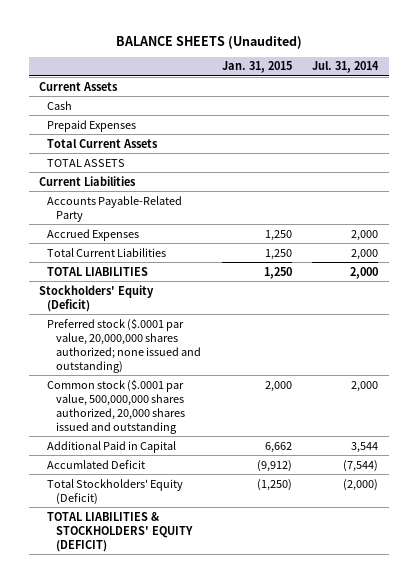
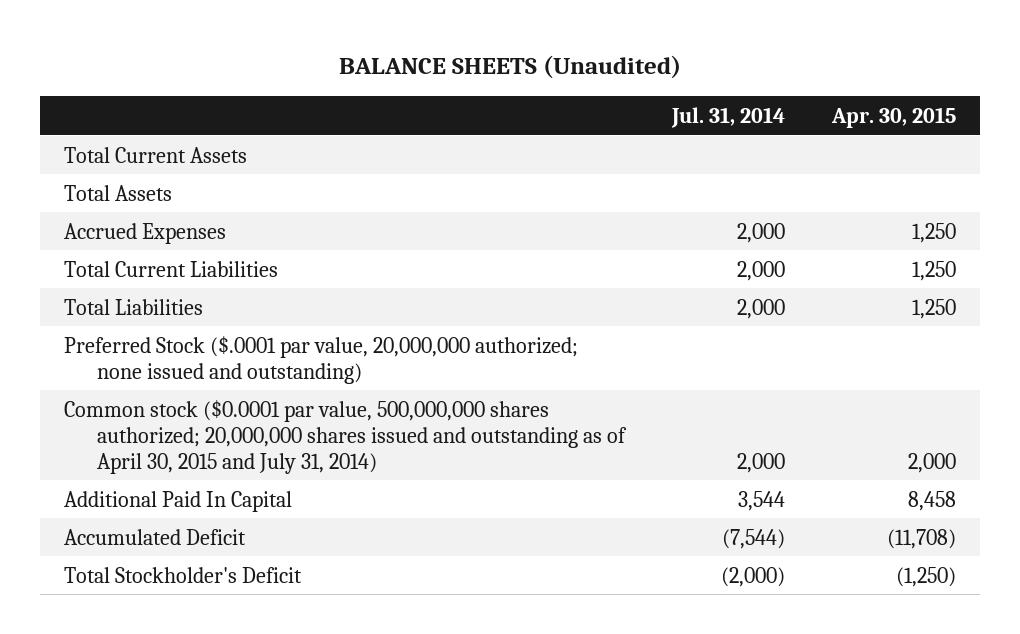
- | Jan. 31, 2015 | Jul. 31, 2014
+ | Jul. 31, 2014 | Apr. 30, 2015
- Current Assets
- Cash
- Prepaid Expenses
- TOTAL ASSETS
- Current Liabilities
- Accounts Payable-Related Party
+ Total Assets
- TOTAL LIABILITIES | 1,250 | 2,000
- Stockholders' Equity (Deficit)
- Preferred stock ($.0001 par value, 20,000,000 shares authorized; none issued and outstanding)
- Common stock ($.0001 par value, 500,000,000 shares authorized, 20,000 shares issued and outstanding | 2,000 | 2,000
- Additional Paid in Capital | 6,662 | 3,544
- Accumlated Deficit | (9,912) | (7,544)
- Total Stockholders' Equity (Deficit) | (1,250) | (2,000)
- TOTAL LIABILITIES & STOCKHOLDERS' EQUITY (DEFICIT)
+ Total Liabilities | 2,000 | 1,250
+ Preferred Stock ($.0001 par value, 20,000,000 authorized; none issued and outstanding)
+ Common stock ($0.0001 par value, 500,000,000 shares authorized; 20,000,000 shares issued and outstanding as of April 30, 2015 and July 31, 2014) | 2,000 | 2,000
+ Additional Paid In Capital | 3,544 | 8,458
+ Accumulated Deficit | (7,544) | (11,708)
+ Total Stockholder's Deficit | (2,000) | (1,250)

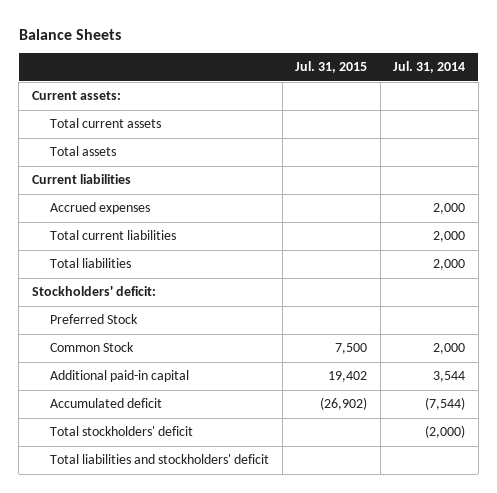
- BALANCE SHEETS (Unaudited)
+ Balance Sheets
- | Jul. 31, 2014 | Apr. 30, 2015
+ | Jul. 31, 2015 | Jul. 31, 2014
- Total Current Assets
- Total Assets
- Accrued Expenses | 2,000 | 1,250
- Total Current Liabilities | 2,000 | 1,250
- Total Liabilities | 2,000 | 1,250
- Preferred Stock ($.0001 par value, 20,000,000 authorized; none issued and outstanding)
- Common stock ($0.0001 par value, 500,000,000 shares authorized; 20,000,000 shares issued and outstanding as of April 30, 2015 and July 31, 2014) | 2,000 | 2,000
- Additional Paid In Capital | 3,544 | 8,458
- Accumulated Deficit | (7,544) | (11,708)
- Total Stockholder's Deficit | (2,000) | (1,250)
+ Current assets:
+ Total current assets
+ Total assets
+ Current liabilities
+ Accrued expenses | | 2,000
+ Total current liabilities | | 2,000
+ Total liabilities | | 2,000
+ Stockholders' deficit:
+ Preferred Stock
+ Common Stock | 7,500 | 2,000
+ Additional paid-in capital | 19,402 | 3,544
+ Accumulated deficit | (26,902) | (7,544)
+ Total stockholders' deficit | | (2,000)
+ Total liabilities and stockholders' deficit

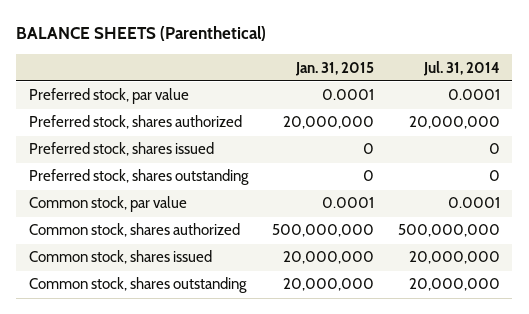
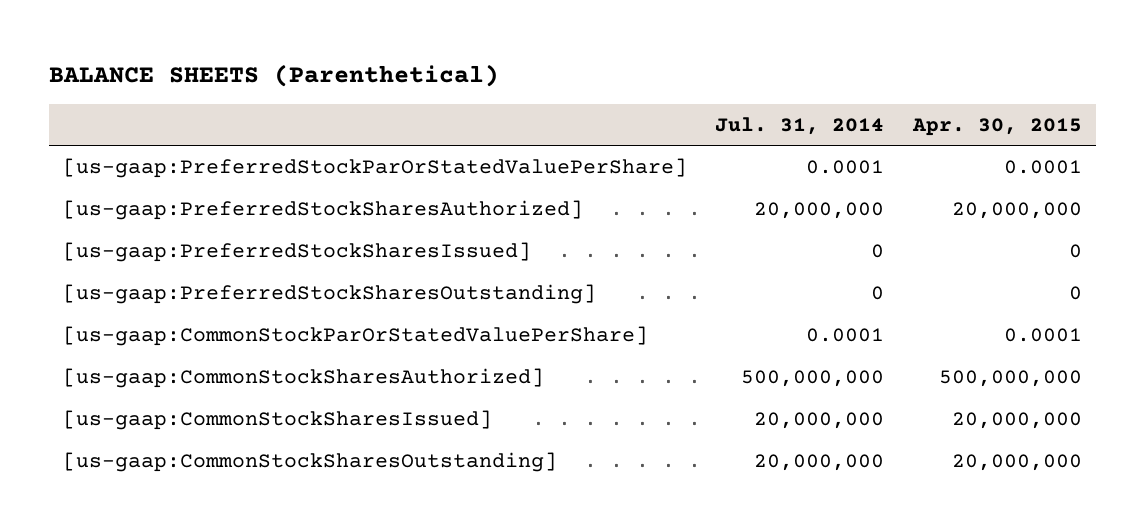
- | Jan. 31, 2015 | Jul. 31, 2014
+ | Jul. 31, 2014 | Apr. 30, 2015
- Preferred stock, par value | 0.0001 | 0.0001
- Preferred stock, shares authorized | 20,000,000 | 20,000,000
- Preferred stock, shares issued | 0 | 0
- Preferred stock, shares outstanding | 0 | 0
- Common stock, par value | 0.0001 | 0.0001
- Common stock, shares authorized | 500,000,000 | 500,000,000
- Common stock, shares issued | 20,000,000 | 20,000,000
- Common stock, shares outstanding | 20,000,000 | 20,000,000
+ [us-gaap:PreferredStockParOrStatedValuePerShare] | 0.0001 | 0.0001
+ [us-gaap:PreferredStockSharesAuthorized] | 20,000,000 | 20,000,000
+ [us-gaap:PreferredStockSharesIssued] | 0 | 0
+ [us-gaap:PreferredStockSharesOutstanding] | 0 | 0
+ [us-gaap:CommonStockParOrStatedValuePerShare] | 0.0001 | 0.0001
+ [us-gaap:CommonStockSharesAuthorized] | 500,000,000 | 500,000,000
+ [us-gaap:CommonStockSharesIssued] | 20,000,000 | 20,000,000
+ [us-gaap:CommonStockSharesOutstanding] | 20,000,000 | 20,000,000

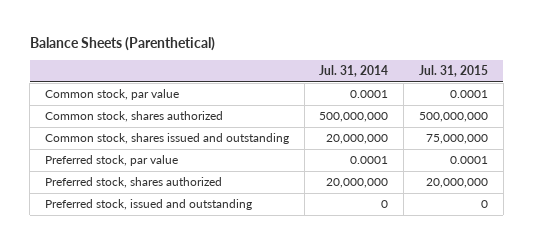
- BALANCE SHEETS (Parenthetical)
+ Balance Sheets (Parenthetical)
- | Jul. 31, 2014 | Apr. 30, 2015
+ | Jul. 31, 2014 | Jul. 31, 2015
- [us-gaap:PreferredStockParOrStatedValuePerShare] | 0.0001 | 0.0001
- [us-gaap:PreferredStockSharesAuthorized] | 20,000,000 | 20,000,000
- [us-gaap:PreferredStockSharesIssued] | 0 | 0
- [us-gaap:PreferredStockSharesOutstanding] | 0 | 0
- [us-gaap:CommonStockParOrStatedValuePerShare] | 0.0001 | 0.0001
- [us-gaap:CommonStockSharesAuthorized] | 500,000,000 | 500,000,000
- [us-gaap:CommonStockSharesIssued] | 20,000,000 | 20,000,000
- [us-gaap:CommonStockSharesOutstanding] | 20,000,000 | 20,000,000
+ Common stock, par value | 0.0001 | 0.0001
+ Common stock, shares authorized | 500,000,000 | 500,000,000
+ Common stock, shares issued and outstanding | 20,000,000 | 75,000,000
+ Preferred stock, par value | 0.0001 | 0.0001
+ Preferred stock, shares authorized | 20,000,000 | 20,000,000
+ Preferred stock, issued and outstanding | 0 | 0

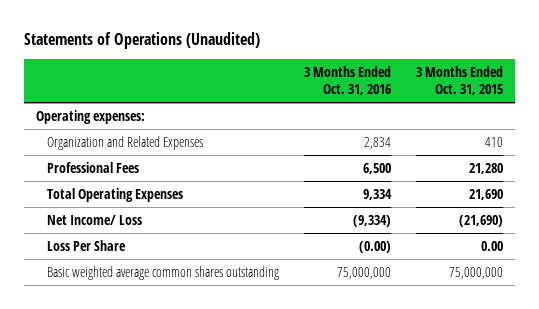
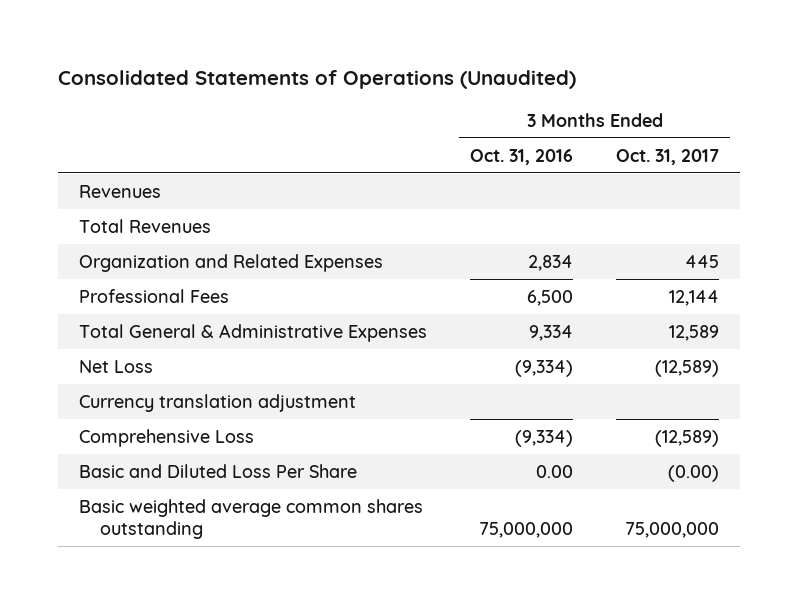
- Statements of Operations (Unaudited)
+ Consolidated Statements of Operations (Unaudited)
- | 3 Months Ended Oct. 31, 2016 | 3 Months Ended Oct. 31, 2015
+ | 3 Months Ended Oct. 31, 2016 | 3 Months Ended Oct. 31, 2017
- Operating expenses:
+ Revenues
+ Total Revenues
- Total Operating Expenses | 9,334 | 21,690
- Net Income/ Loss | (9,334) | (21,690)
- Loss Per Share | (0.00) | 0.00
+ Total General & Administrative Expenses | 9,334 | 12,589
+ Net Loss | (9,334) | (12,589)
+ Currency translation adjustment
+ Comprehensive Loss | (9,334) | (12,589)
+ Basic and Diluted Loss Per Share | 0.00 | (0.00)

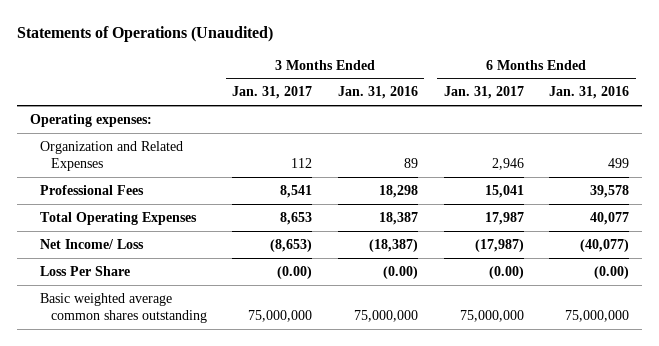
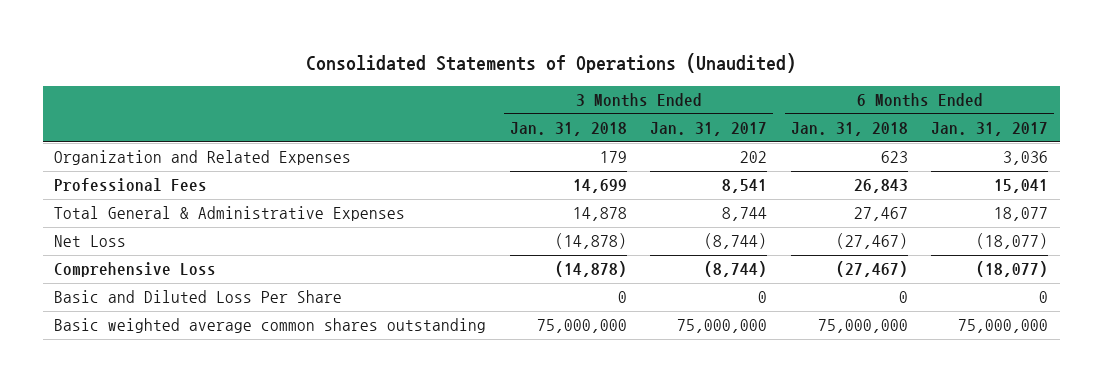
- Statements of Operations (Unaudited)
+ Consolidated Statements of Operations (Unaudited)
- | 3 Months Ended Jan. 31, 2017 | 3 Months Ended Jan. 31, 2016 | 6 Months Ended Jan. 31, 2017 | 6 Months Ended Jan. 31, 2016
+ | 3 Months Ended Jan. 31, 2018 | 3 Months Ended Jan. 31, 2017 | 6 Months Ended Jan. 31, 2018 | 6 Months Ended Jan. 31, 2017
- Operating expenses:
- Organization and Related Expenses | 112 | 89 | 2,946 | 499
+ Organization and Related Expenses | 179 | 202 | 623 | 3,036
- Total Operating Expenses | 8,653 | 18,387 | 17,987 | 40,077
- Net Income/ Loss | (8,653) | (18,387) | (17,987) | (40,077)
- Loss Per Share | (0.00) | (0.00) | (0.00) | (0.00)
+ Total General & Administrative Expenses | 14,878 | 8,744 | 27,467 | 18,077
+ Net Loss | (14,878) | (8,744) | (27,467) | (18,077)
+ Comprehensive Loss | (14,878) | (8,744) | (27,467) | (18,077)
+ Basic and Diluted Loss Per Share | 0 | 0 | 0 | 0

